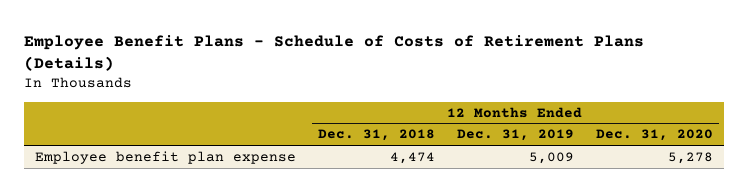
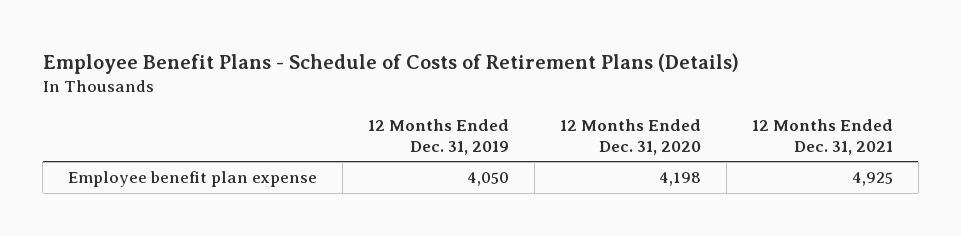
- | 12 Months Ended Dec. 31, 2018 | 12 Months Ended Dec. 31, 2019 | 12 Months Ended Dec. 31, 2020
+ | 12 Months Ended Dec. 31, 2019 | 12 Months Ended Dec. 31, 2020 | 12 Months Ended Dec. 31, 2021
- Employee benefit plan expense | 4,474 | 5,009 | 5,278
+ Employee benefit plan expense | 4,050 | 4,198 | 4,925

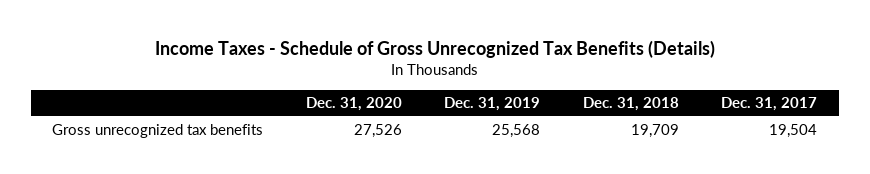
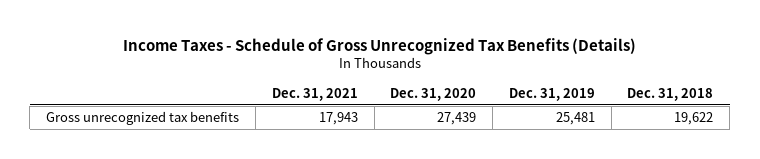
- | Dec. 31, 2020 | Dec. 31, 2019 | Dec. 31, 2018 | Dec. 31, 2017
+ | Dec. 31, 2021 | Dec. 31, 2020 | Dec. 31, 2019 | Dec. 31, 2018
- Gross unrecognized tax benefits | 27,526 | 25,568 | 19,709 | 19,504
+ Gross unrecognized tax benefits | 17,943 | 27,439 | 25,481 | 19,622

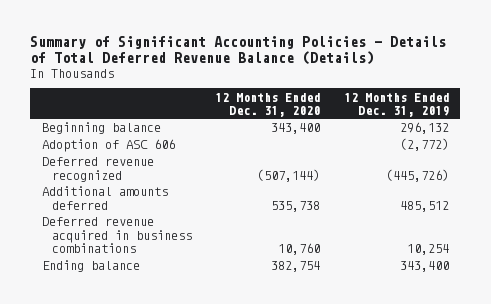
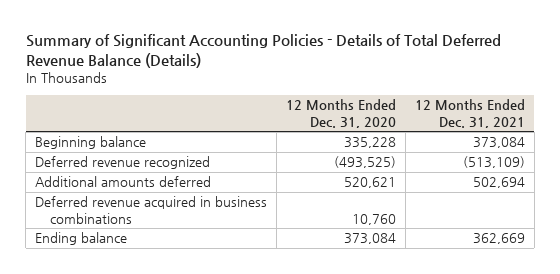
- | 12 Months Ended Dec. 31, 2020 | 12 Months Ended Dec. 31, 2019
+ | 12 Months Ended Dec. 31, 2020 | 12 Months Ended Dec. 31, 2021
- Beginning balance | 343,400 | 296,132
- Adoption of ASC 606 | | (2,772)
- Deferred revenue recognized | (507,144) | (445,726)
- Additional amounts deferred | 535,738 | 485,512
+ Beginning balance | 335,228 | 373,084
+ Deferred revenue recognized | (493,525) | (513,109)
+ Additional amounts deferred | 520,621 | 502,694
- Ending balance | 382,754 | 343,400
+ Ending balance | 373,084 | 362,669

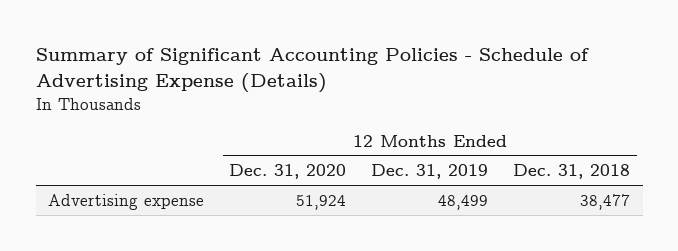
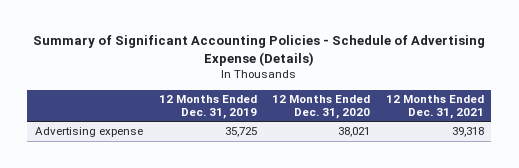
- | 12 Months Ended Dec. 31, 2020 | 12 Months Ended Dec. 31, 2019 | 12 Months Ended Dec. 31, 2018
+ | 12 Months Ended Dec. 31, 2019 | 12 Months Ended Dec. 31, 2020 | 12 Months Ended Dec. 31, 2021
- Advertising expense | 51,924 | 48,499 | 38,477
+ Advertising expense | 35,725 | 38,021 | 39,318

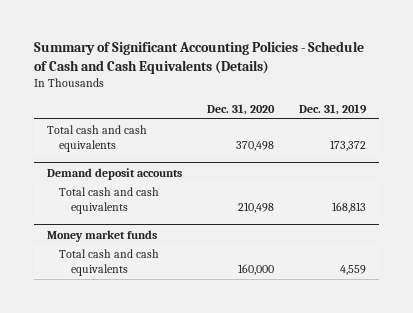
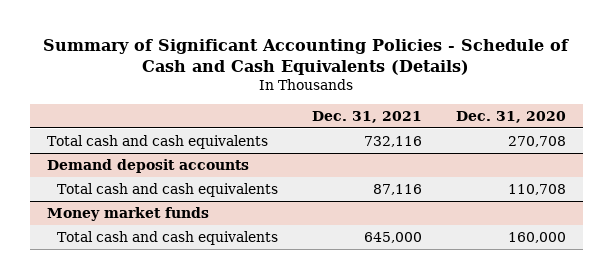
- | Dec. 31, 2020 | Dec. 31, 2019
+ | Dec. 31, 2021 | Dec. 31, 2020
- Total cash and cash equivalents | 370,498 | 173,372
+ Total cash and cash equivalents | 732,116 | 270,708
@ Demand deposit accounts
- Total cash and cash equivalents | 210,498 | 168,813
+ Total cash and cash equivalents | 87,116 | 110,708

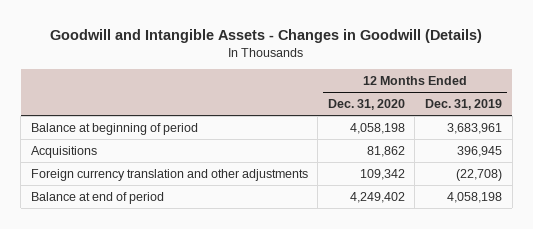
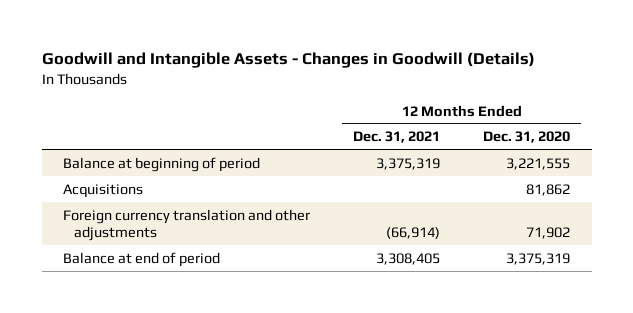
- | 12 Months Ended Dec. 31, 2020 | 12 Months Ended Dec. 31, 2019
+ | 12 Months Ended Dec. 31, 2021 | 12 Months Ended Dec. 31, 2020
- Balance at beginning of period | 4,058,198 | 3,683,961
+ Balance at beginning of period | 3,375,319 | 3,221,555
- Foreign currency translation and other adjustments | 109,342 | (22,708)
- Balance at end of period | 4,249,402 | 4,058,198
+ Foreign currency translation and other adjustments | (66,914) | 71,902
+ Balance at end of period | 3,308,405 | 3,375,319

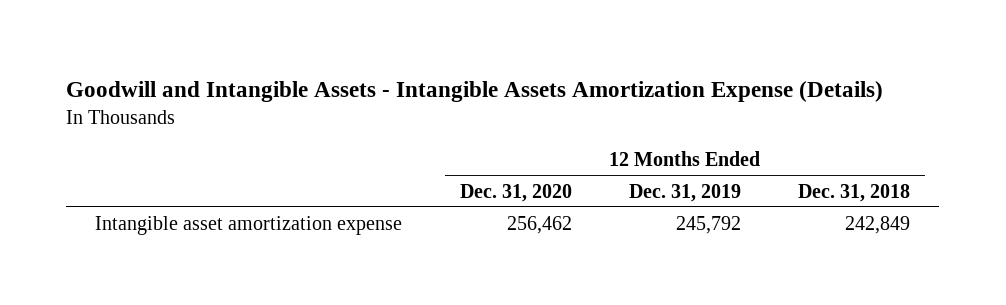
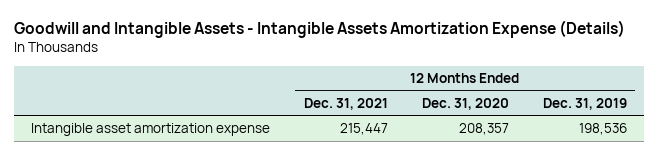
- | 12 Months Ended Dec. 31, 2020 | 12 Months Ended Dec. 31, 2019 | 12 Months Ended Dec. 31, 2018
+ | 12 Months Ended Dec. 31, 2021 | 12 Months Ended Dec. 31, 2020 | 12 Months Ended Dec. 31, 2019
- Intangible asset amortization expense | 256,462 | 245,792 | 242,849
+ Intangible asset amortization expense | 215,447 | 208,357 | 198,536

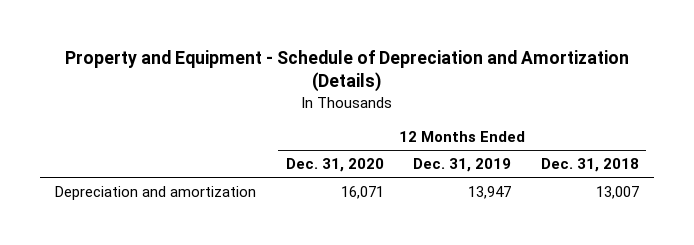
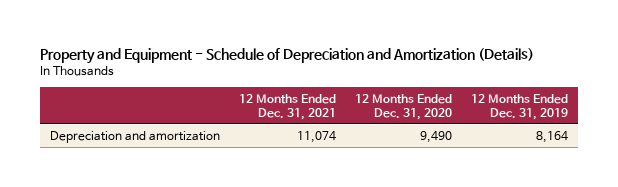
- | 12 Months Ended Dec. 31, 2020 | 12 Months Ended Dec. 31, 2019 | 12 Months Ended Dec. 31, 2018
+ | 12 Months Ended Dec. 31, 2021 | 12 Months Ended Dec. 31, 2020 | 12 Months Ended Dec. 31, 2019
- Depreciation and amortization | 16,071 | 13,947 | 13,007
+ Depreciation and amortization | 11,074 | 9,490 | 8,164

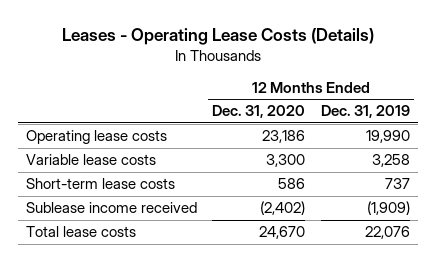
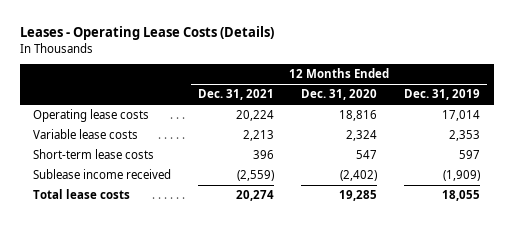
- | 12 Months Ended Dec. 31, 2020 | 12 Months Ended Dec. 31, 2019
+ | 12 Months Ended Dec. 31, 2021 | 12 Months Ended Dec. 31, 2020 | 12 Months Ended Dec. 31, 2019
- Operating lease costs | 23,186 | 19,990
- Variable lease costs | 3,300 | 3,258
- Short-term lease costs | 586 | 737
+ Operating lease costs | 20,224 | 18,816 | 17,014
+ Variable lease costs | 2,213 | 2,324 | 2,353
+ Short-term lease costs | 396 | 547 | 597
- Total lease costs | 24,670 | 22,076
+ Total lease costs | 20,274 | 19,285 | 18,055

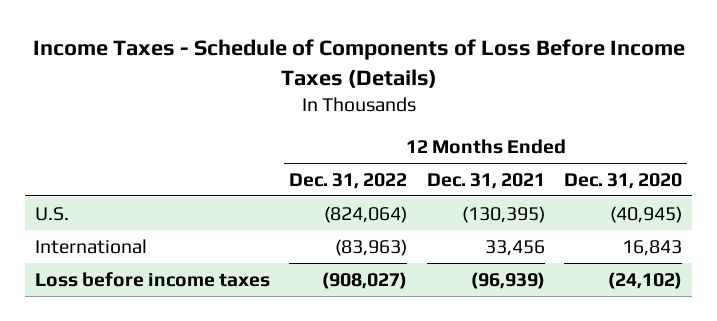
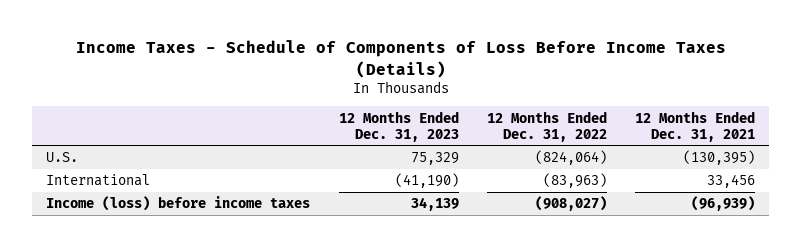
- | 12 Months Ended Dec. 31, 2022 | 12 Months Ended Dec. 31, 2021 | 12 Months Ended Dec. 31, 2020
+ | 12 Months Ended Dec. 31, 2023 | 12 Months Ended Dec. 31, 2022 | 12 Months Ended Dec. 31, 2021
- Loss before income taxes | (908,027) | (96,939) | (24,102)
+ Income (loss) before income taxes | 34,139 | (908,027) | (96,939)

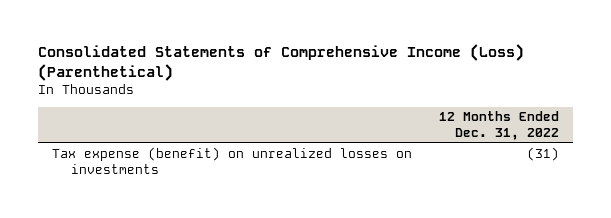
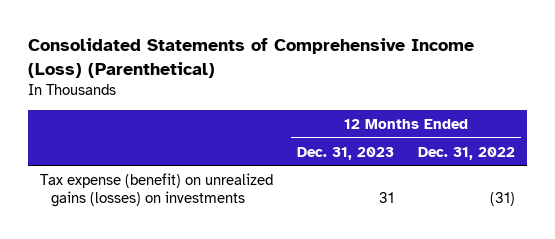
- | 12 Months Ended Dec. 31, 2022
+ | 12 Months Ended Dec. 31, 2023 | 12 Months Ended Dec. 31, 2022
- Tax expense (benefit) on unrealized losses on investments | (31)
+ Tax expense (benefit) on unrealized gains (losses) on investments | 31 | (31)

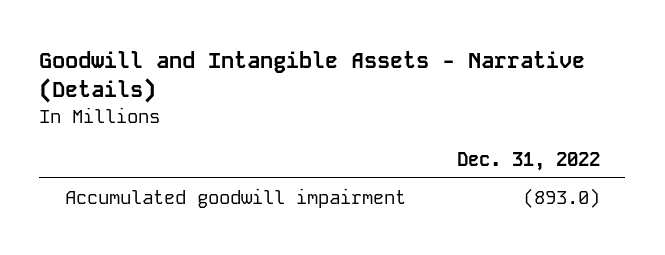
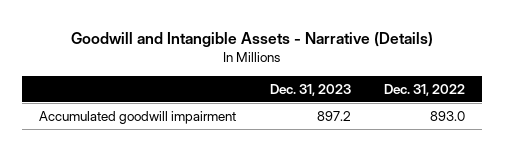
- | Dec. 31, 2022
+ | Dec. 31, 2023 | Dec. 31, 2022
- Accumulated goodwill impairment | (893.0)
+ Accumulated goodwill impairment | 897.2 | 893.0

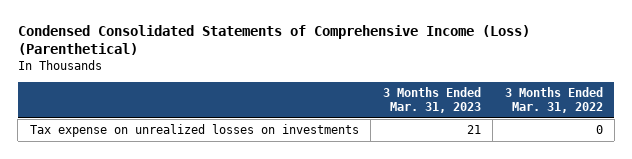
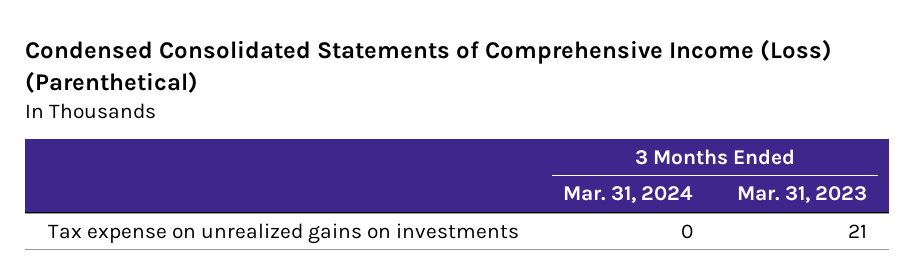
- | 3 Months Ended Mar. 31, 2023 | 3 Months Ended Mar. 31, 2022
+ | 3 Months Ended Mar. 31, 2024 | 3 Months Ended Mar. 31, 2023
- Tax expense on unrealized losses on investments | 21 | 0
+ Tax expense on unrealized gains on investments | 0 | 21

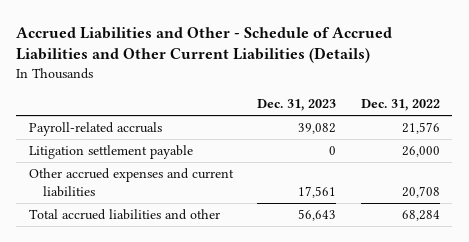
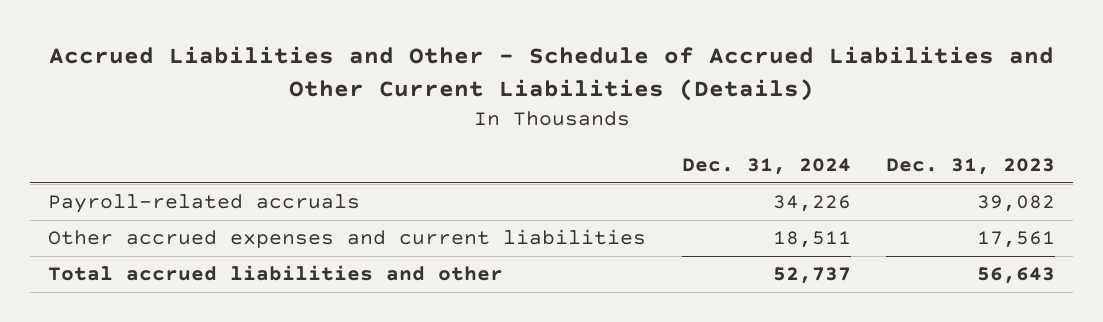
- | Dec. 31, 2023 | Dec. 31, 2022
+ | Dec. 31, 2024 | Dec. 31, 2023
- Litigation settlement payable | 0 | 26,000

